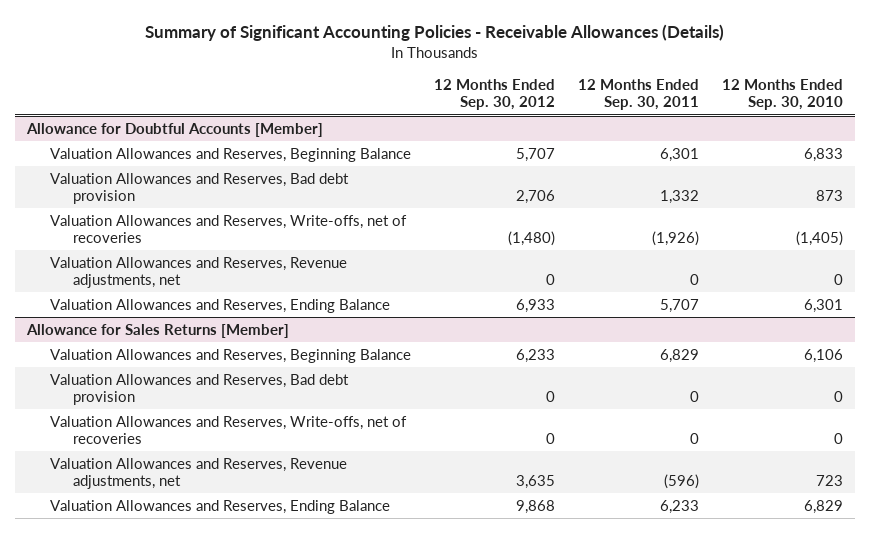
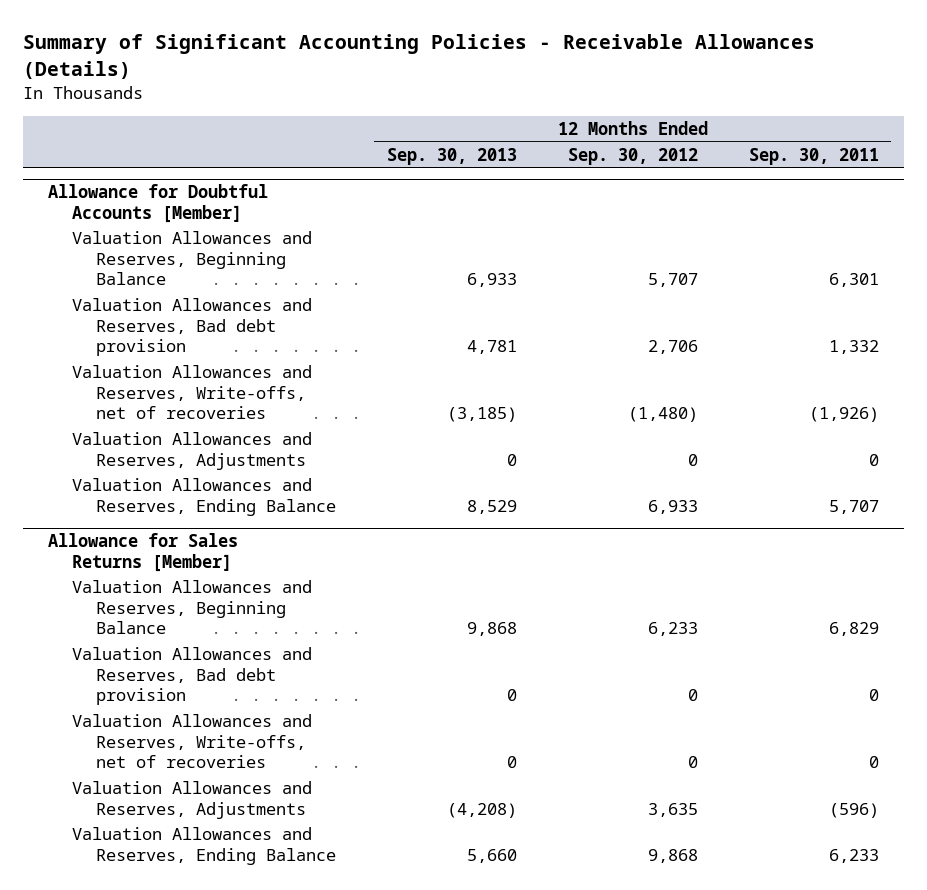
- | 12 Months Ended Sep. 30, 2012 | 12 Months Ended Sep. 30, 2011 | 12 Months Ended Sep. 30, 2010
+ | 12 Months Ended Sep. 30, 2013 | 12 Months Ended Sep. 30, 2012 | 12 Months Ended Sep. 30, 2011
@ Allowance for Doubtful Accounts [Member]
- Valuation Allowances and Reserves, Revenue adjustments, net | 0 | 0 | 0
+ Valuation Allowances and Reserves, Adjustments | 0 | 0 | 0
@ Allowance for Sales Returns [Member]
- Valuation Allowances and Reserves, Revenue adjustments, net | 3,635 | (596) | 723
+ Valuation Allowances and Reserves, Adjustments | (4,208) | 3,635 | (596)

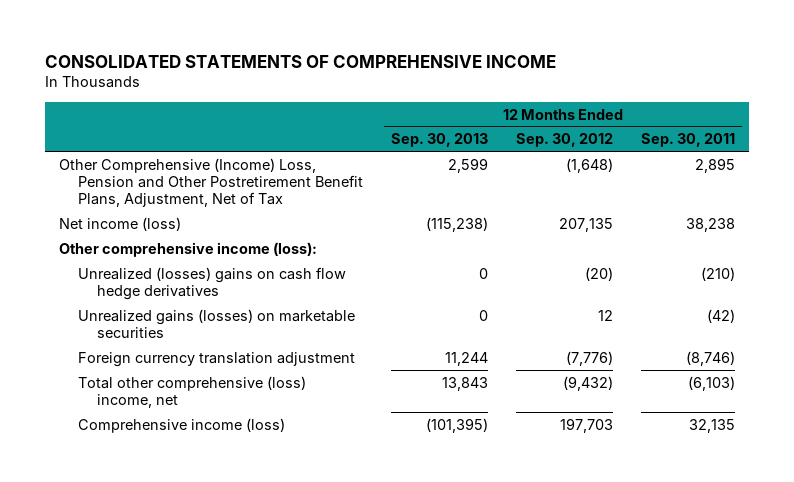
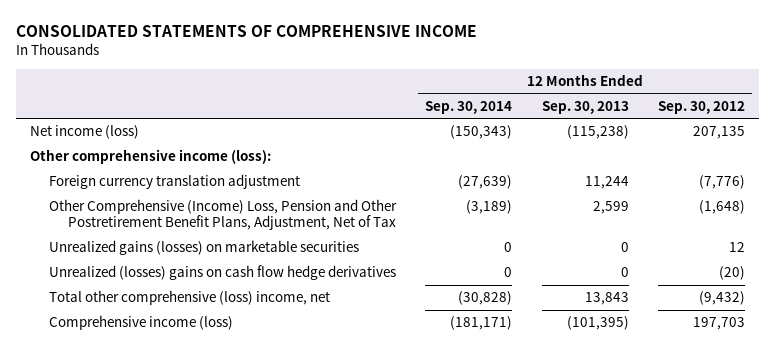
- | 12 Months Ended Sep. 30, 2013 | 12 Months Ended Sep. 30, 2012 | 12 Months Ended Sep. 30, 2011
+ | 12 Months Ended Sep. 30, 2014 | 12 Months Ended Sep. 30, 2013 | 12 Months Ended Sep. 30, 2012
moved down: Other Comprehensive (Income) Loss, Pension and Other Postretirement Benefit Plans, Adjustment, Net of Tax | (3,189) | 2,599 | (1,648)
moved down: Unrealized gains (losses) on marketable securities | 0 | 0 | 12
moved down: Unrealized (losses) gains on cash flow hedge derivatives | 0 | 0 | (20)

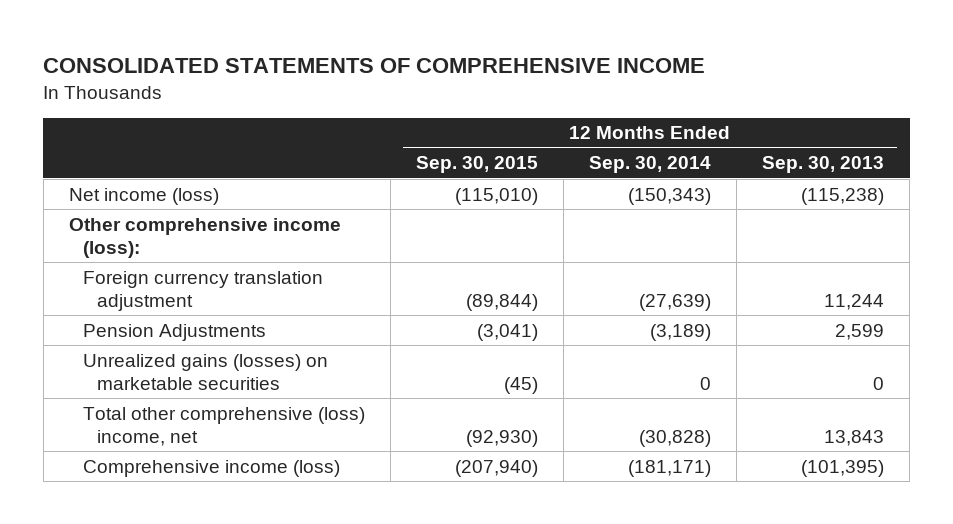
- | 12 Months Ended Sep. 30, 2014 | 12 Months Ended Sep. 30, 2013 | 12 Months Ended Sep. 30, 2012
+ | 12 Months Ended Sep. 30, 2015 | 12 Months Ended Sep. 30, 2014 | 12 Months Ended Sep. 30, 2013
- Other Comprehensive (Income) Loss, Pension and Other Postretirement Benefit Plans, Adjustment, Net of Tax | (3,189) | 2,599 | (1,648)
+ Pension Adjustments | (3,041) | (3,189) | 2,599
- Unrealized (losses) gains on cash flow hedge derivatives | 0 | 0 | (20)

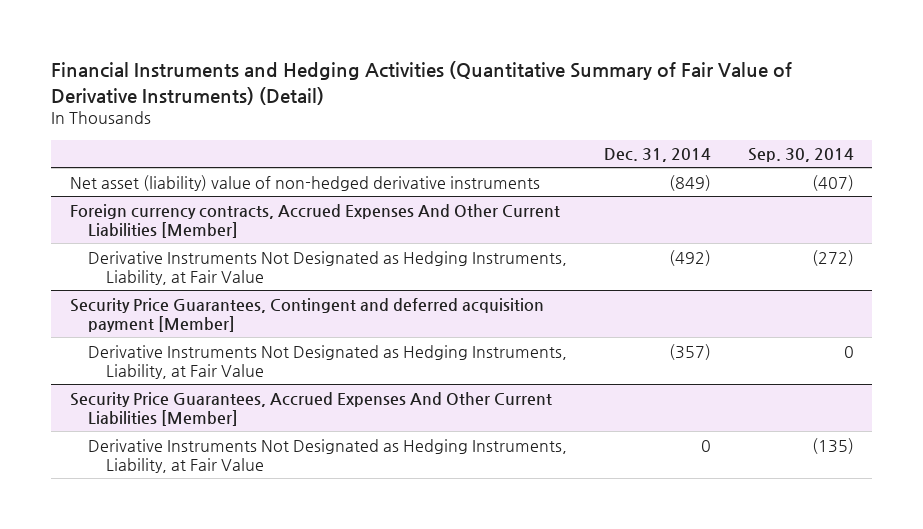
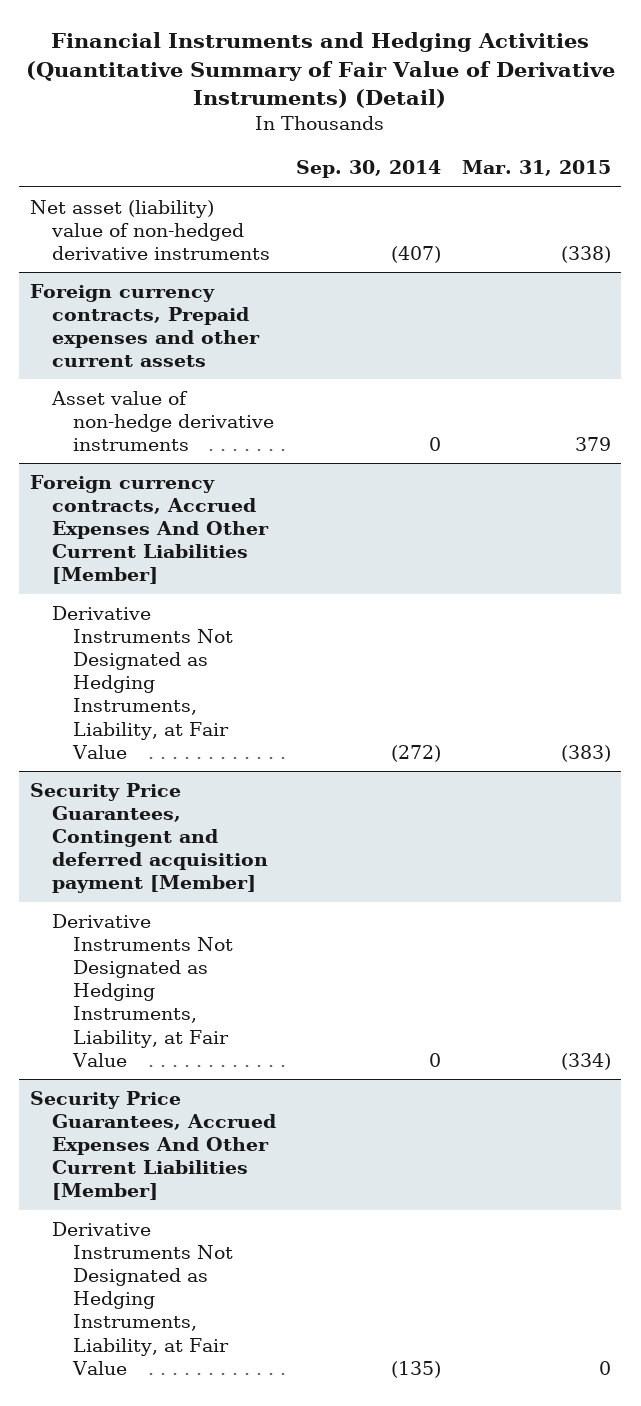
- | Dec. 31, 2014 | Sep. 30, 2014
+ | Sep. 30, 2014 | Mar. 31, 2015
+ Foreign currency contracts, Prepaid expenses and other current assets
+ Asset value of non-hedge derivative instruments | 0 | 379

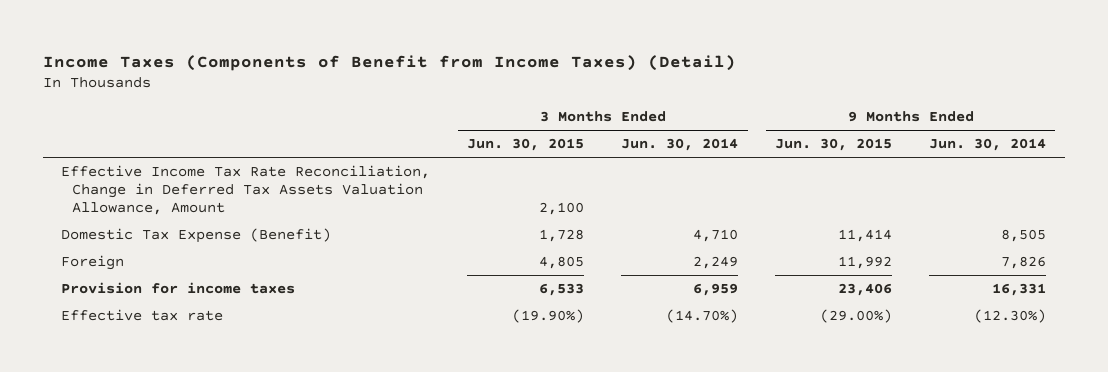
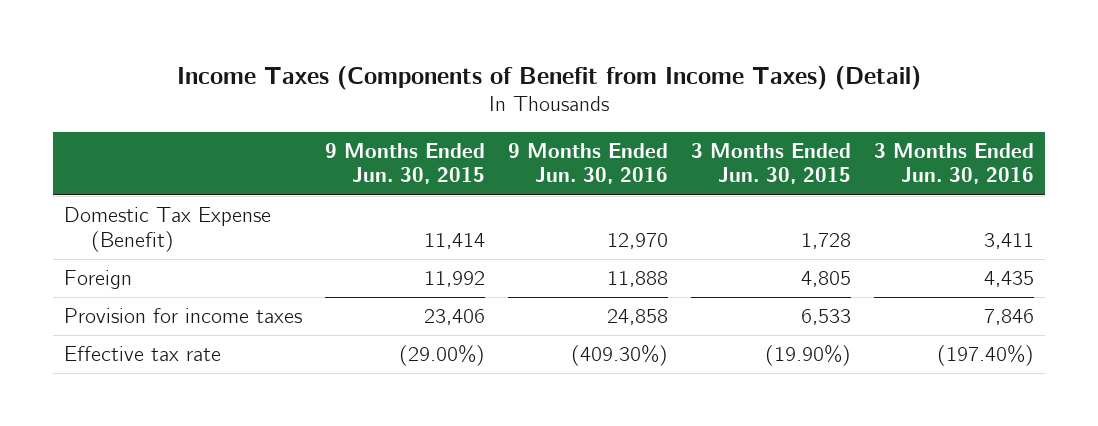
- | 3 Months Ended Jun. 30, 2015 | 3 Months Ended Jun. 30, 2014 | 9 Months Ended Jun. 30, 2015 | 9 Months Ended Jun. 30, 2014
+ | 9 Months Ended Jun. 30, 2015 | 9 Months Ended Jun. 30, 2016 | 3 Months Ended Jun. 30, 2015 | 3 Months Ended Jun. 30, 2016
- Effective Income Tax Rate Reconciliation, Change in Deferred Tax Assets Valuation Allowance, Amount | 2,100 | | |

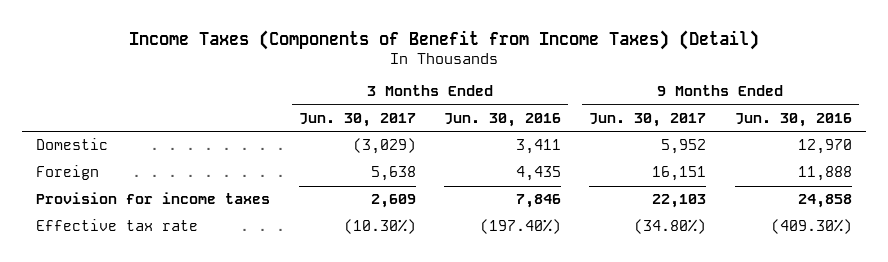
- | 9 Months Ended Jun. 30, 2015 | 9 Months Ended Jun. 30, 2016 | 3 Months Ended Jun. 30, 2015 | 3 Months Ended Jun. 30, 2016
+ | 3 Months Ended Jun. 30, 2017 | 3 Months Ended Jun. 30, 2016 | 9 Months Ended Jun. 30, 2017 | 9 Months Ended Jun. 30, 2016
- Domestic Tax Expense (Benefit) | 11,414 | 12,970 | 1,728 | 3,411
+ Domestic | (3,029) | 3,411 | 5,952 | 12,970

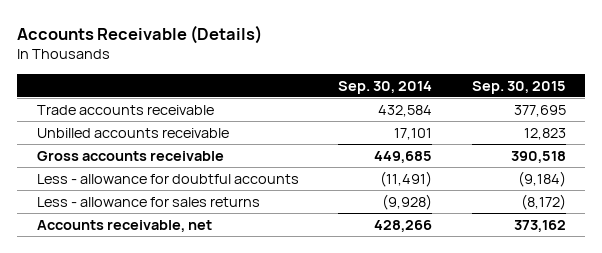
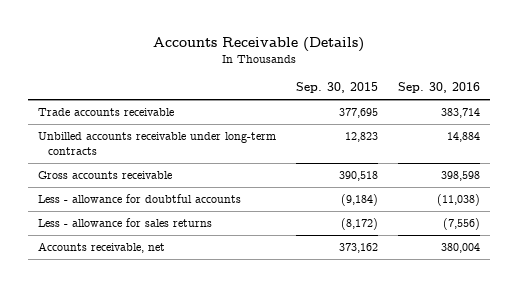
- | Sep. 30, 2014 | Sep. 30, 2015
+ | Sep. 30, 2015 | Sep. 30, 2016
- Unbilled accounts receivable | 17,101 | 12,823
+ Unbilled accounts receivable under long-term contracts | 12,823 | 14,884

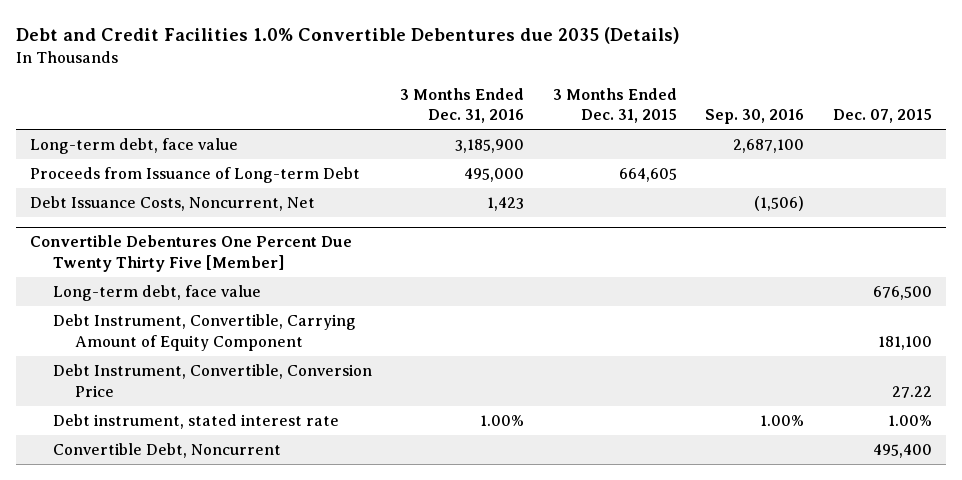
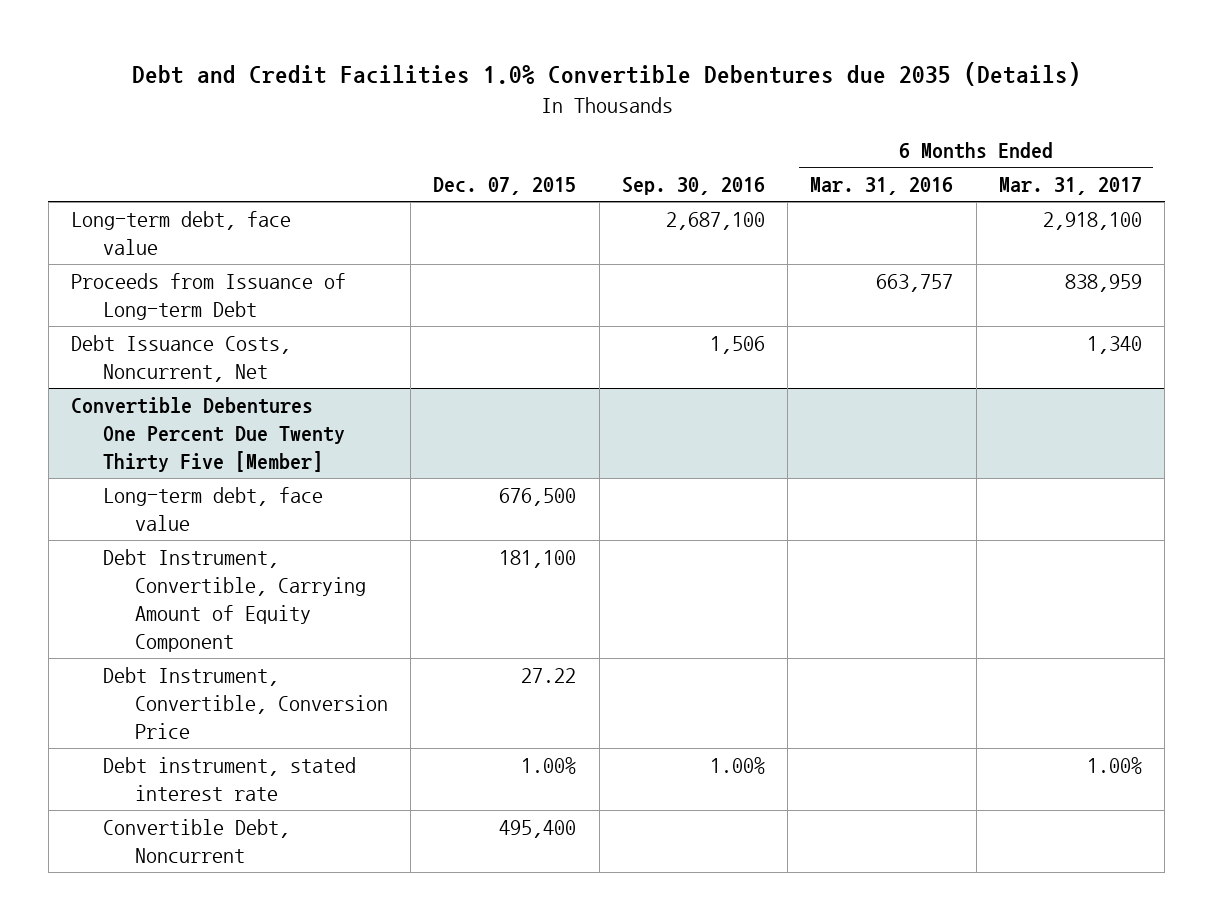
- | 3 Months Ended Dec. 31, 2016 | 3 Months Ended Dec. 31, 2015 | Sep. 30, 2016 | Dec. 07, 2015
+ | Dec. 07, 2015 | Sep. 30, 2016 | 6 Months Ended Mar. 31, 2016 | 6 Months Ended Mar. 31, 2017
- Debt Issuance Costs, Noncurrent, Net | 1,423 | | (1,506) |
+ Debt Issuance Costs, Noncurrent, Net | | 1,506 | | 1,340

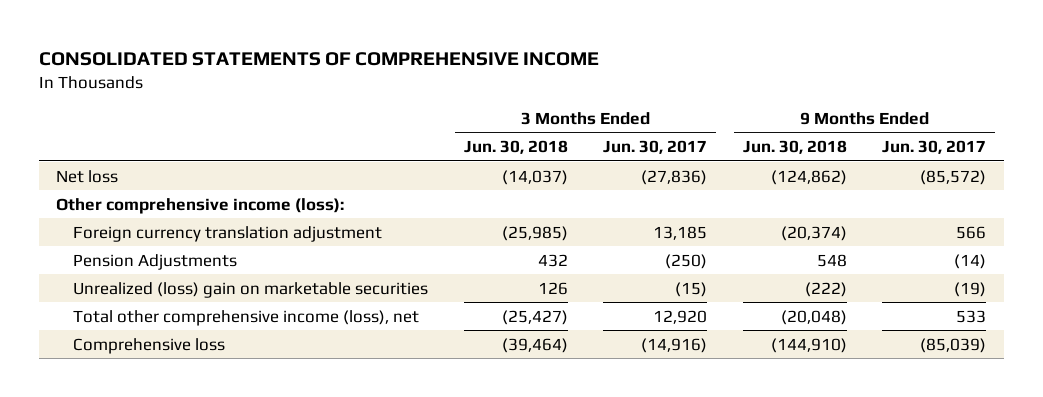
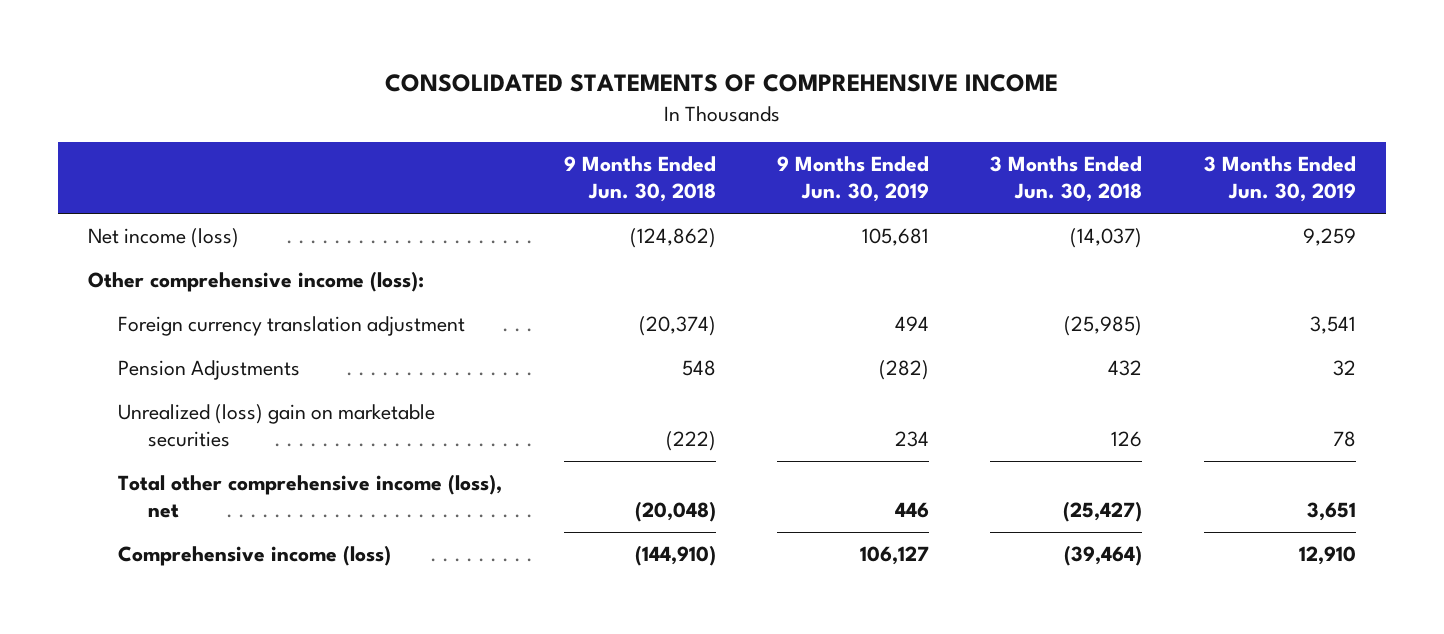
- | 3 Months Ended Jun. 30, 2018 | 3 Months Ended Jun. 30, 2017 | 9 Months Ended Jun. 30, 2018 | 9 Months Ended Jun. 30, 2017
+ | 9 Months Ended Jun. 30, 2018 | 9 Months Ended Jun. 30, 2019 | 3 Months Ended Jun. 30, 2018 | 3 Months Ended Jun. 30, 2019
- Net loss | (14,037) | (27,836) | (124,862) | (85,572)
+ Net income (loss) | (124,862) | 105,681 | (14,037) | 9,259
- Comprehensive loss | (39,464) | (14,916) | (144,910) | (85,039)
+ Comprehensive income (loss) | (144,910) | 106,127 | (39,464) | 12,910

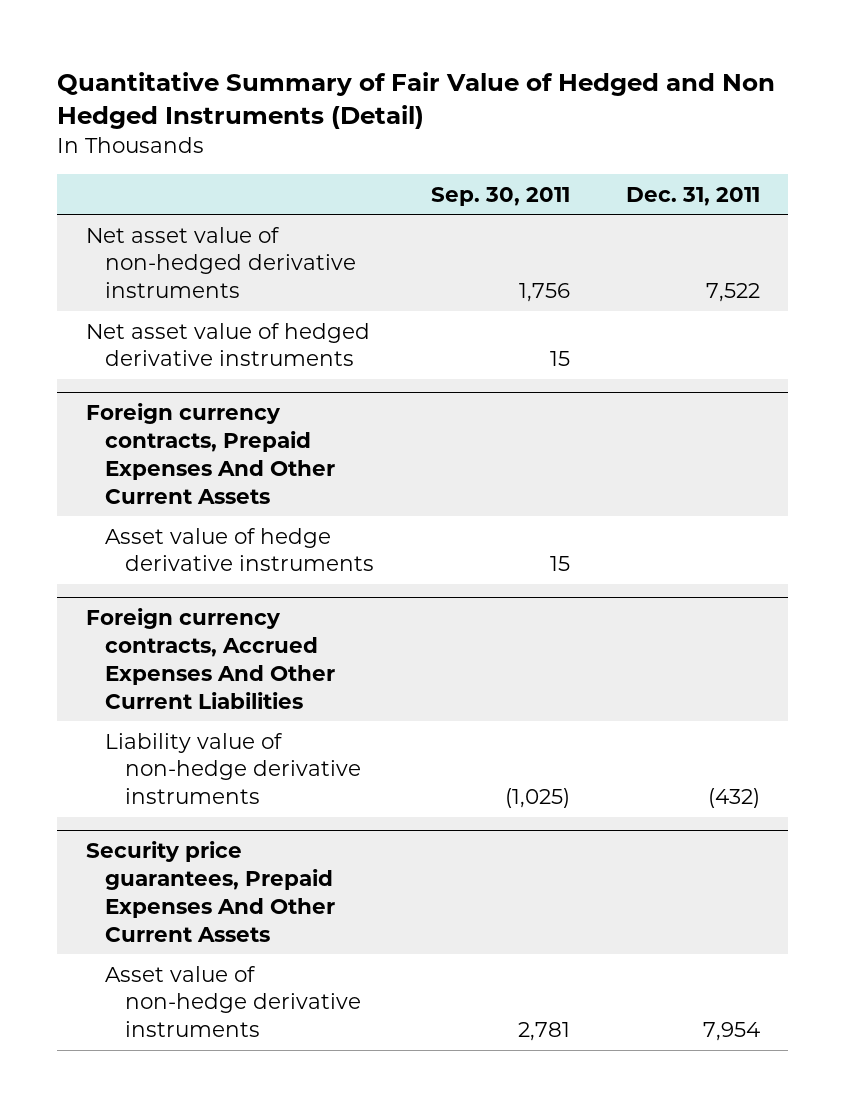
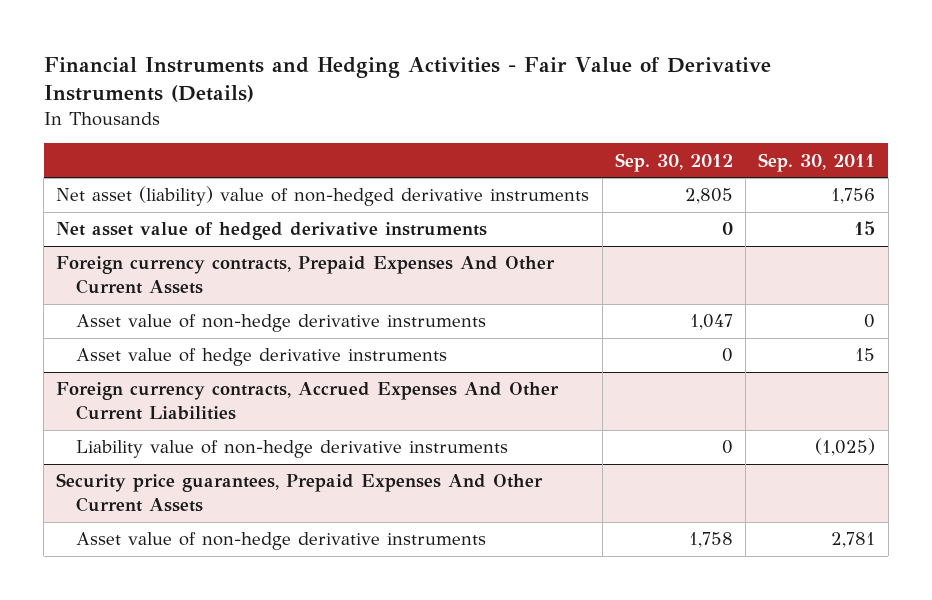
- Quantitative Summary of Fair Value of Hedged and Non Hedged Instruments (Detail)
+ Financial Instruments and Hedging Activities - Fair Value of Derivative Instruments (Details)
- | Sep. 30, 2011 | Dec. 31, 2011
+ | Sep. 30, 2012 | Sep. 30, 2011
- Net asset value of non-hedged derivative instruments | 1,756 | 7,522
+ Net asset (liability) value of non-hedged derivative instruments | 2,805 | 1,756
@ Foreign currency contracts, Prepaid Expenses And Other Current Assets
+ Asset value of non-hedge derivative instruments | 1,047 | 0

